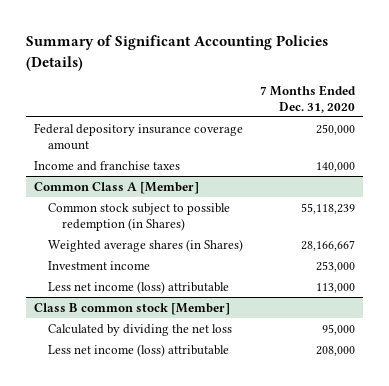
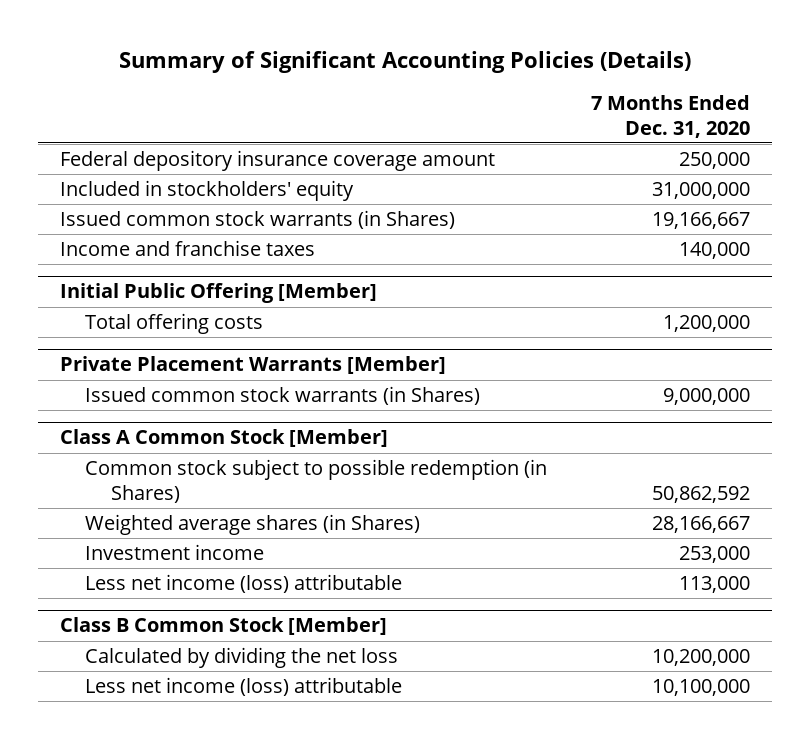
+ Included in stockholders' equity | 31,000,000
+ Issued common stock warrants (in Shares) | 19,166,667
- Common Class A [Member]
- Common stock subject to possible redemption (in Shares) | 55,118,239
+ Initial Public Offering [Member]
+ Total offering costs | 1,200,000
+ Private Placement Warrants [Member]
+ Issued common stock warrants (in Shares) | 9,000,000
+ Class A Common Stock [Member]
+ Common stock subject to possible redemption (in Shares) | 50,862,592
- Class B common stock [Member]
- Calculated by dividing the net loss | 95,000
- Less net income (loss) attributable | 208,000
+ Class B Common Stock [Member]
+ Calculated by dividing the net loss | 10,200,000
+ Less net income (loss) attributable | 10,100,000

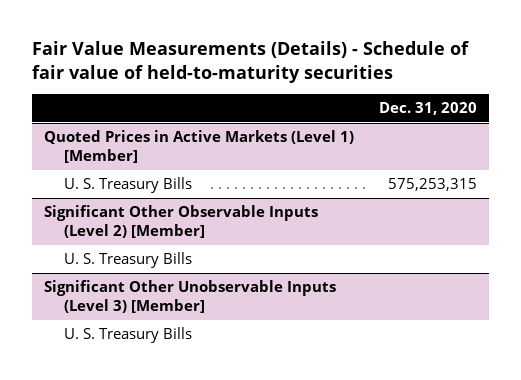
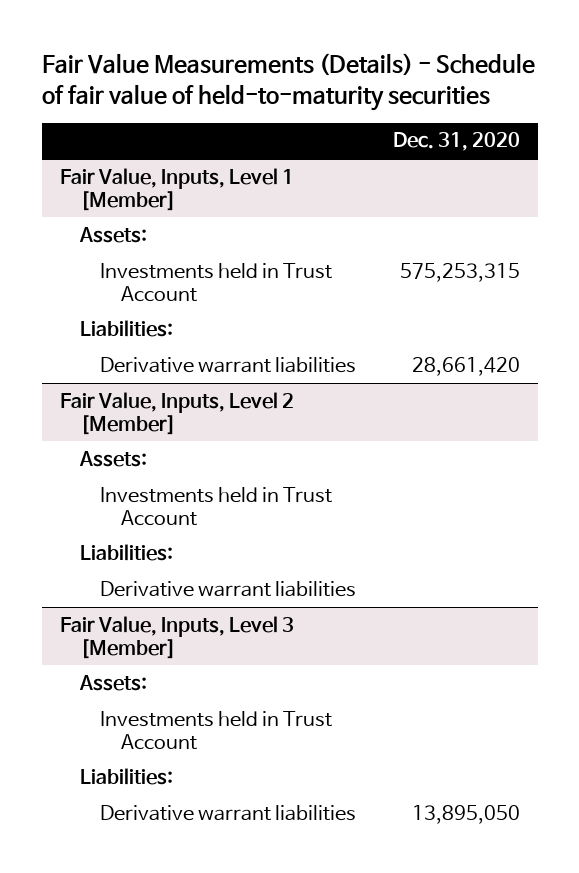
- Quoted Prices in Active Markets (Level 1) [Member]
- U. S. Treasury Bills | 575,253,315
- Significant Other Observable Inputs (Level 2) [Member]
- U. S. Treasury Bills
- Significant Other Unobservable Inputs (Level 3) [Member]
- U. S. Treasury Bills
+ Fair Value, Inputs, Level 1 [Member]
+ Assets:
+ Investments held in Trust Account | 575,253,315
+ Liabilities:
+ Derivative warrant liabilities | 28,661,420
+ Fair Value, Inputs, Level 2 [Member]
+ Assets:
+ Investments held in Trust Account
+ Liabilities:
+ Derivative warrant liabilities
+ Fair Value, Inputs, Level 3 [Member]
+ Assets:
+ Investments held in Trust Account
+ Liabilities:
+ Derivative warrant liabilities | 13,895,050

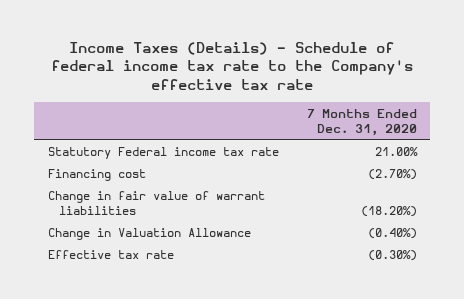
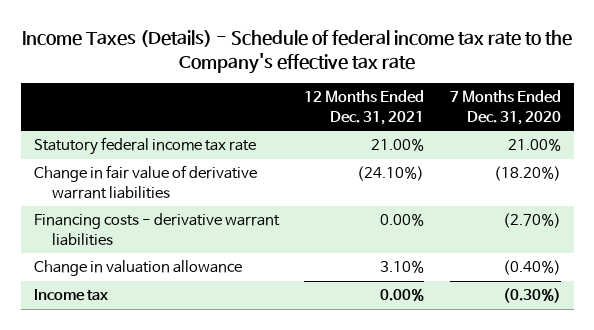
- | 7 Months Ended Dec. 31, 2020
+ | 12 Months Ended Dec. 31, 2021 | 7 Months Ended Dec. 31, 2020
- Statutory Federal income tax rate | 21.00%
- Financing cost | (2.70%)
- Change in fair value of warrant liabilities | (18.20%)
- Change in Valuation Allowance | (0.40%)
- Effective tax rate | (0.30%)
+ Statutory federal income tax rate | 21.00% | 21.00%
+ Change in fair value of derivative warrant liabilities | (24.10%) | (18.20%)
+ Financing costs - derivative warrant liabilities | 0.00% | (2.70%)
+ Change in valuation allowance | 3.10% | (0.40%)
+ Income tax | 0.00% | (0.30%)

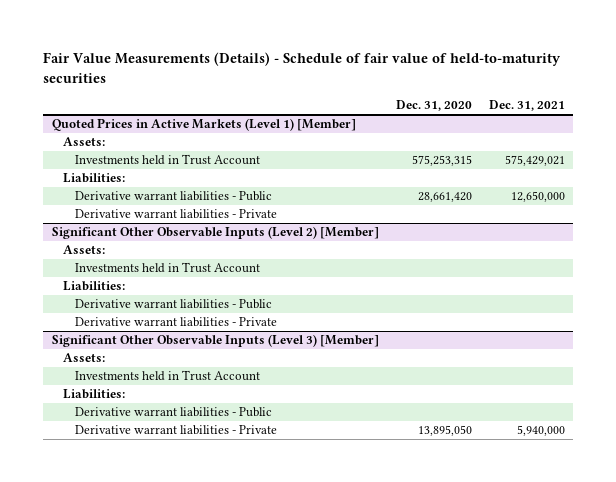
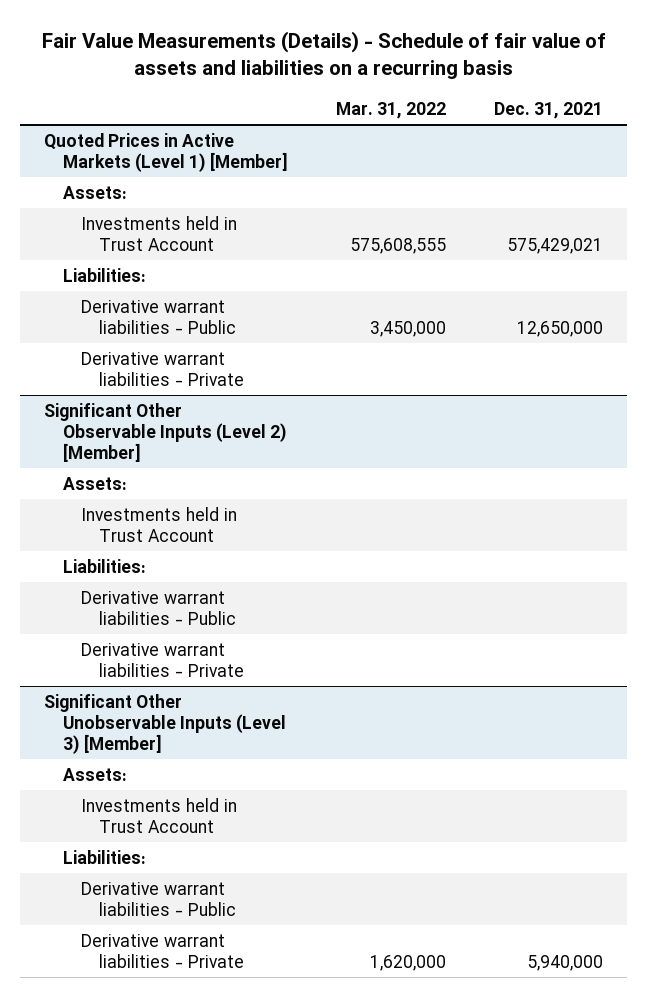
- Fair Value Measurements (Details) - Schedule of fair value of held-to-maturity securities
+ Fair Value Measurements (Details) - Schedule of fair value of assets and liabilities on a recurring basis
- | Dec. 31, 2020 | Dec. 31, 2021
+ | Mar. 31, 2022 | Dec. 31, 2021
- Significant Other Observable Inputs (Level 3) [Member]
+ Significant Other Unobservable Inputs (Level 3) [Member]

